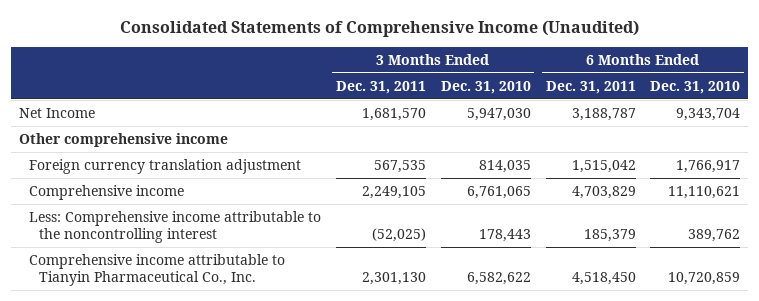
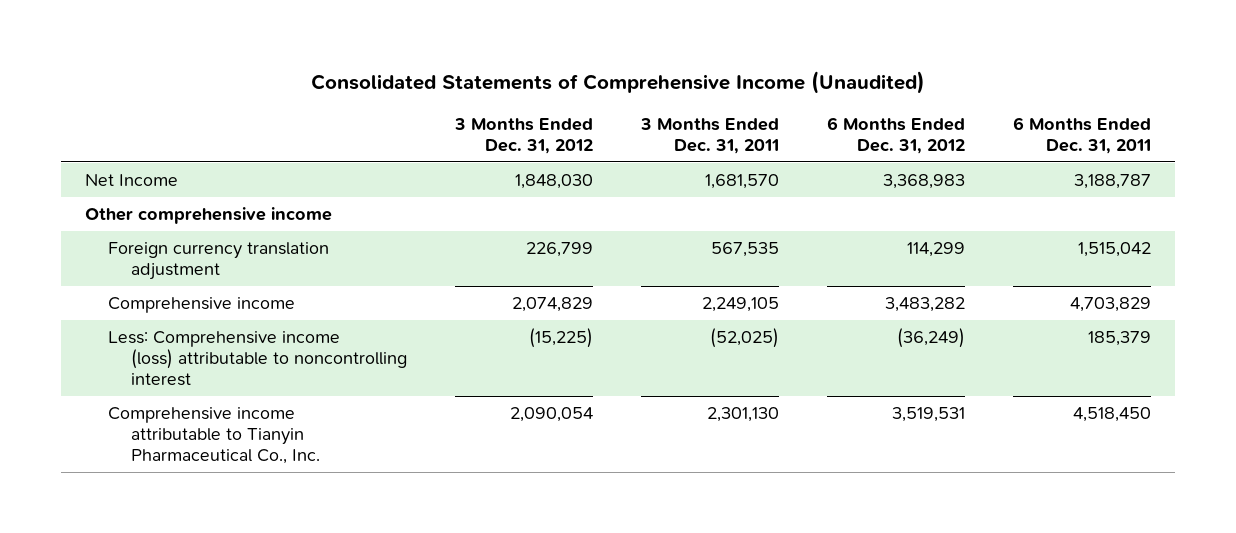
- | 3 Months Ended Dec. 31, 2011 | 3 Months Ended Dec. 31, 2010 | 6 Months Ended Dec. 31, 2011 | 6 Months Ended Dec. 31, 2010
+ | 3 Months Ended Dec. 31, 2012 | 3 Months Ended Dec. 31, 2011 | 6 Months Ended Dec. 31, 2012 | 6 Months Ended Dec. 31, 2011
- Less: Comprehensive income attributable to the noncontrolling interest | (52,025) | 178,443 | 185,379 | 389,762
+ Less: Comprehensive income (loss) attributable to noncontrolling interest | (15,225) | (52,025) | (36,249) | 185,379

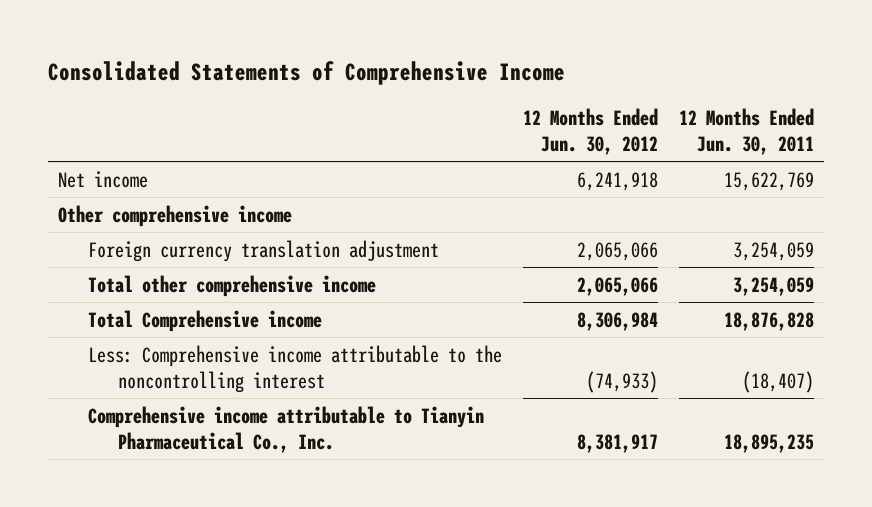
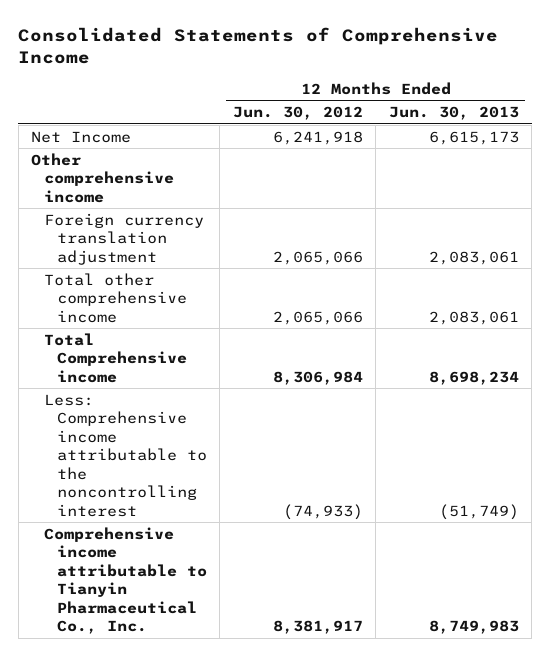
- | 12 Months Ended Jun. 30, 2012 | 12 Months Ended Jun. 30, 2011
+ | 12 Months Ended Jun. 30, 2012 | 12 Months Ended Jun. 30, 2013
- Net income | 6,241,918 | 15,622,769
+ Net Income | 6,241,918 | 6,615,173

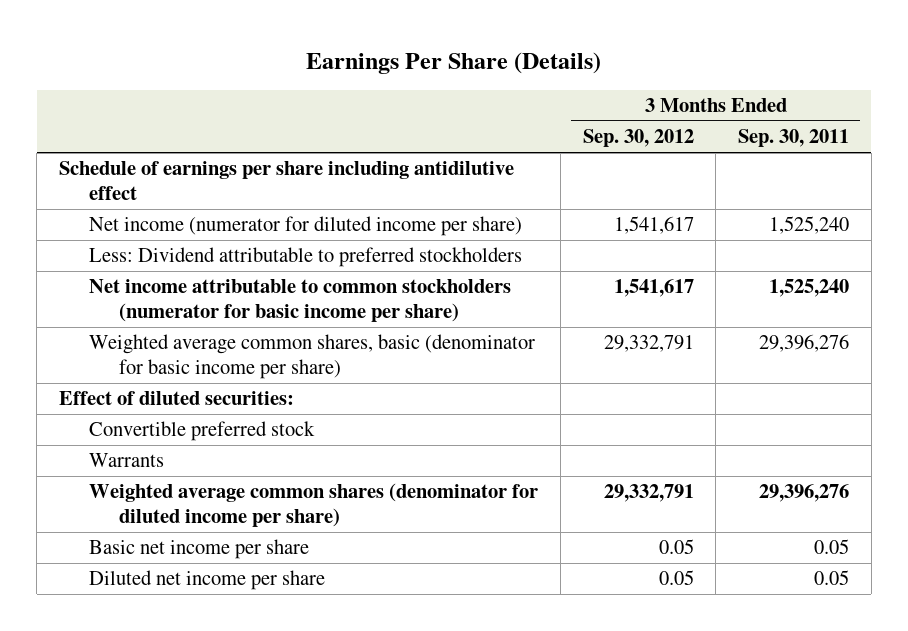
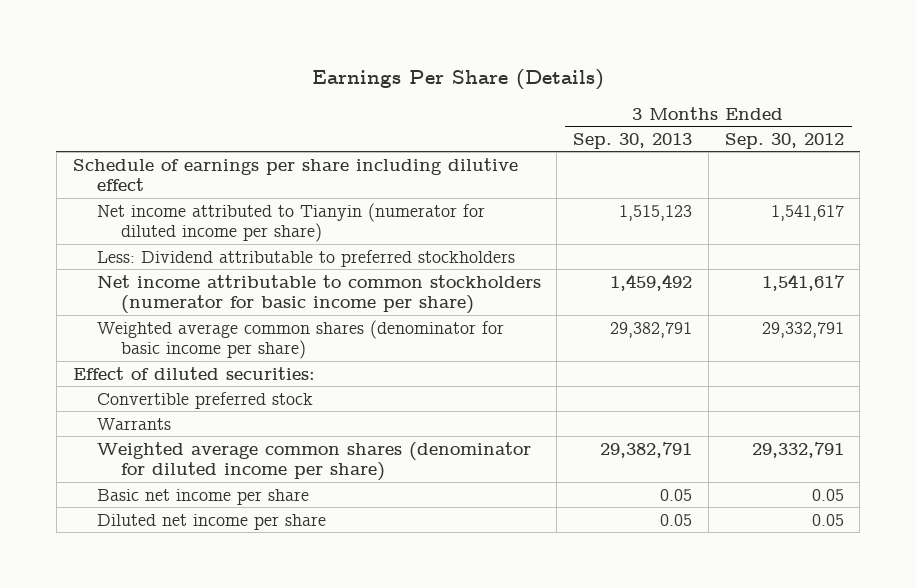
- | 3 Months Ended Sep. 30, 2012 | 3 Months Ended Sep. 30, 2011
+ | 3 Months Ended Sep. 30, 2013 | 3 Months Ended Sep. 30, 2012
- Schedule of earnings per share including antidilutive effect
- Net income (numerator for diluted income per share) | 1,541,617 | 1,525,240
+ Schedule of earnings per share including dilutive effect
+ Net income attributed to Tianyin (numerator for diluted income per share) | 1,515,123 | 1,541,617
- Weighted average common shares, basic (denominator for basic income per share) | 29,332,791 | 29,396,276
+ Weighted average common shares (denominator for basic income per share) | 29,382,791 | 29,332,791

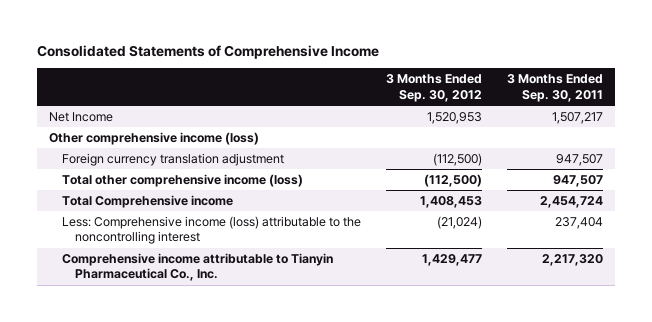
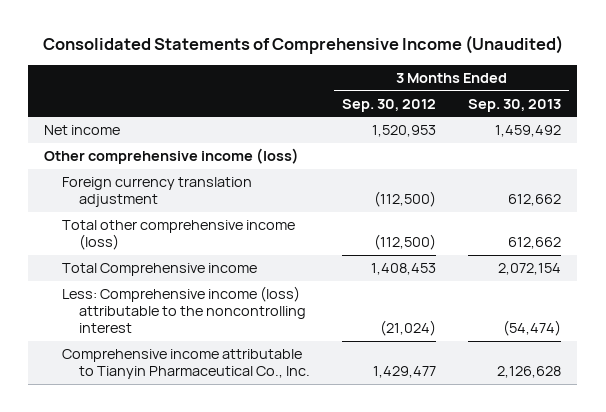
- Consolidated Statements of Comprehensive Income
+ Consolidated Statements of Comprehensive Income (Unaudited)
- | 3 Months Ended Sep. 30, 2012 | 3 Months Ended Sep. 30, 2011
+ | 3 Months Ended Sep. 30, 2012 | 3 Months Ended Sep. 30, 2013
- Net Income | 1,520,953 | 1,507,217
+ Net income | 1,520,953 | 1,459,492

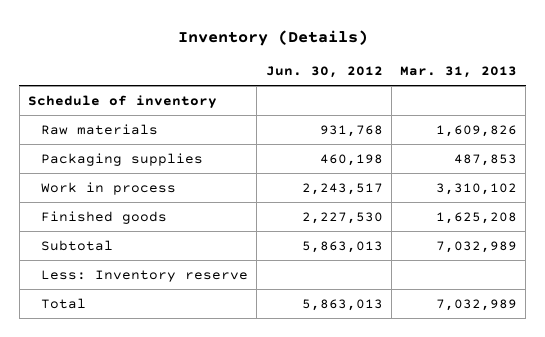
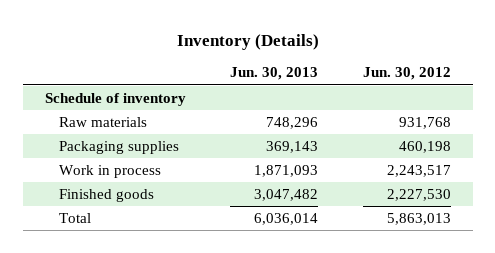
- | Jun. 30, 2012 | Mar. 31, 2013
+ | Jun. 30, 2013 | Jun. 30, 2012
- Subtotal | 5,863,013 | 7,032,989
- Less: Inventory reserve

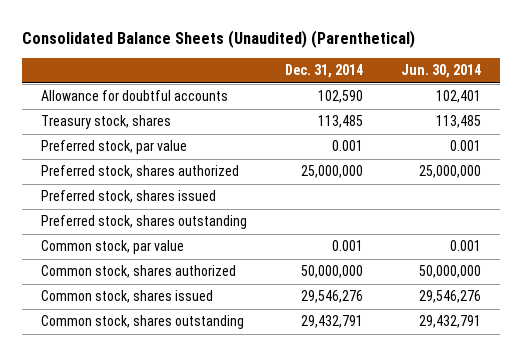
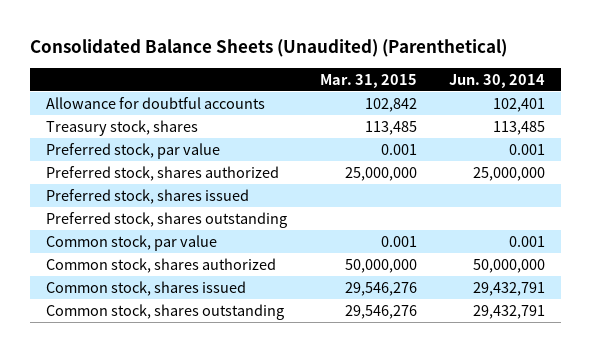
- | Dec. 31, 2014 | Jun. 30, 2014
+ | Mar. 31, 2015 | Jun. 30, 2014
- Common stock, shares issued | 29,546,276 | 29,546,276
+ Common stock, shares issued | 29,546,276 | 29,432,791

